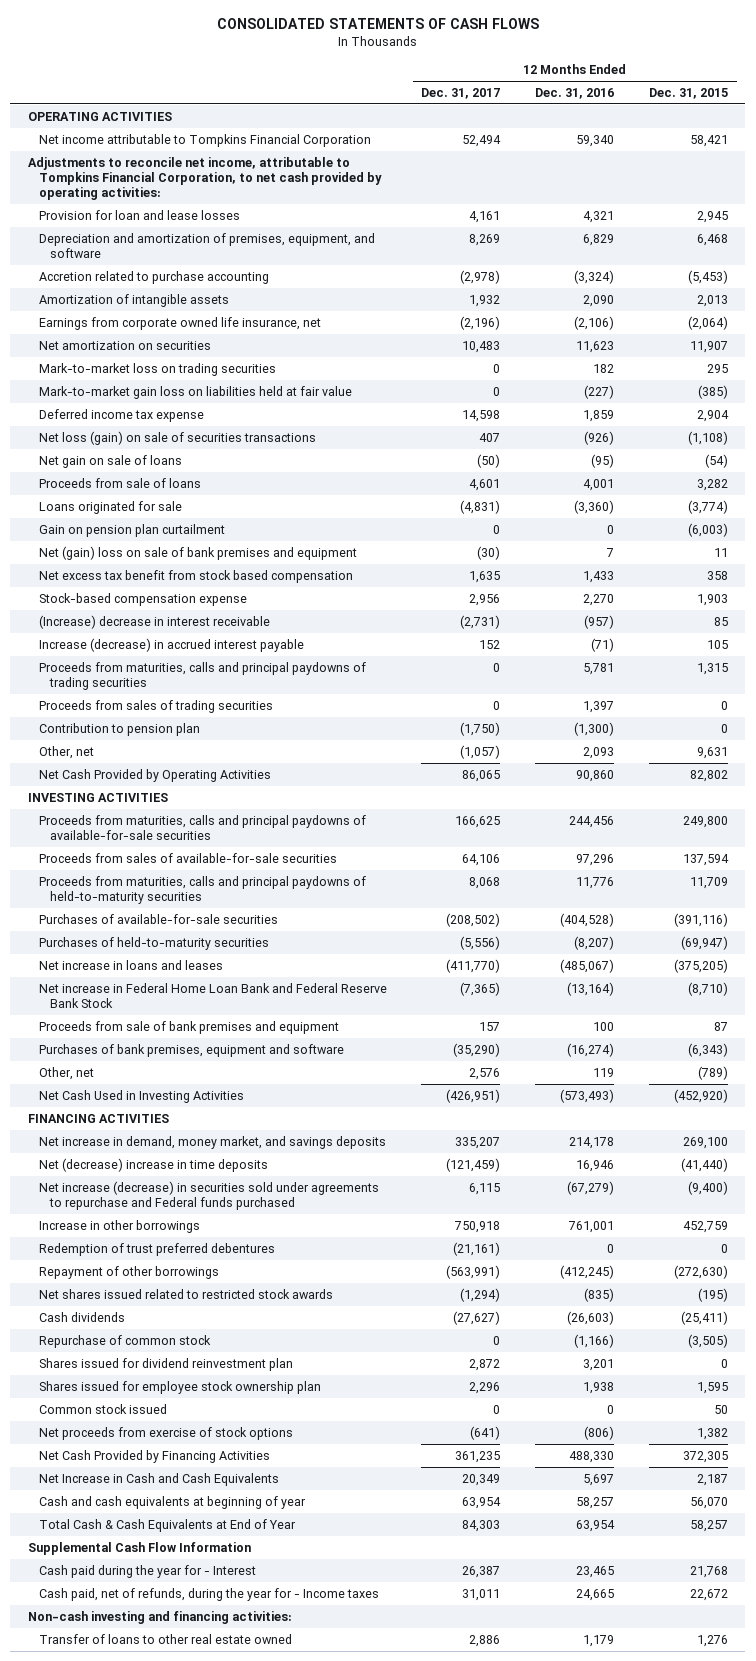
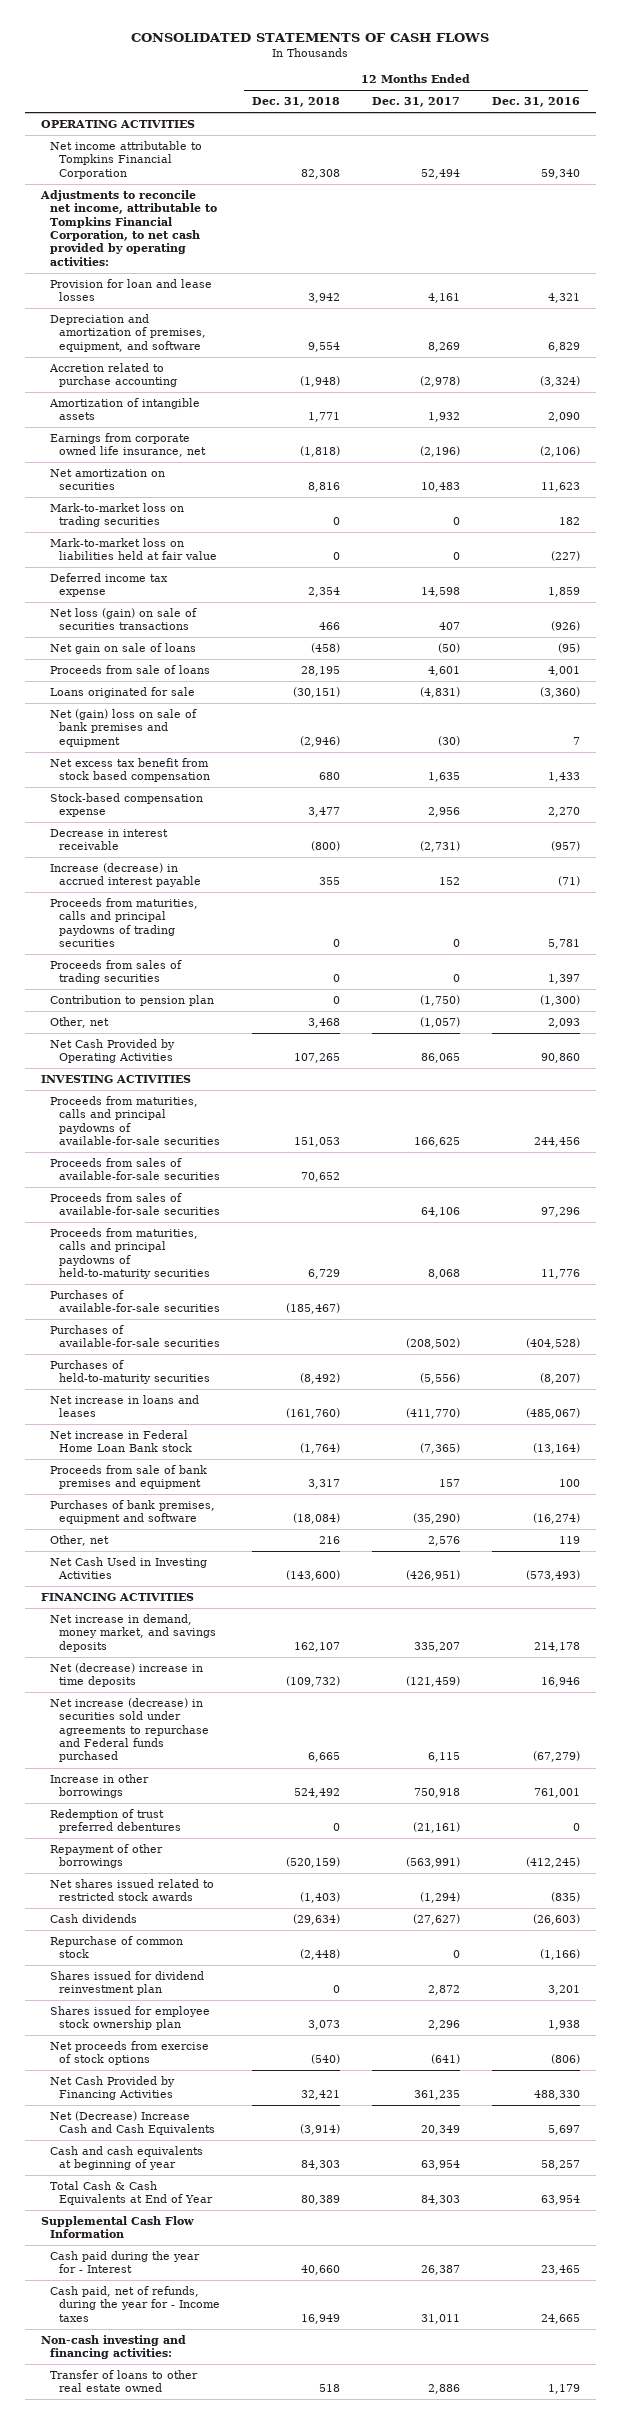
- | 12 Months Ended Dec. 31, 2017 | 12 Months Ended Dec. 31, 2016 | 12 Months Ended Dec. 31, 2015
+ | 12 Months Ended Dec. 31, 2018 | 12 Months Ended Dec. 31, 2017 | 12 Months Ended Dec. 31, 2016
- Mark-to-market gain loss on liabilities held at fair value | 0 | (227) | (385)
+ Mark-to-market loss on liabilities held at fair value | 0 | 0 | (227)
- Gain on pension plan curtailment | 0 | 0 | (6,003)
- (Increase) decrease in interest receivable | (2,731) | (957) | 85
+ Decrease in interest receivable | (800) | (2,731) | (957)
+ Proceeds from sales of available-for-sale securities | 70,652 | |
+ Purchases of available-for-sale securities | (185,467) | |
- Net increase in Federal Home Loan Bank and Federal Reserve Bank Stock | (7,365) | (13,164) | (8,710)
+ Net increase in Federal Home Loan Bank stock | (1,764) | (7,365) | (13,164)
- Common stock issued | 0 | 0 | 50
- Net Increase in Cash and Cash Equivalents | 20,349 | 5,697 | 2,187
+ Net (Decrease) Increase Cash and Cash Equivalents | (3,914) | 20,349 | 5,697

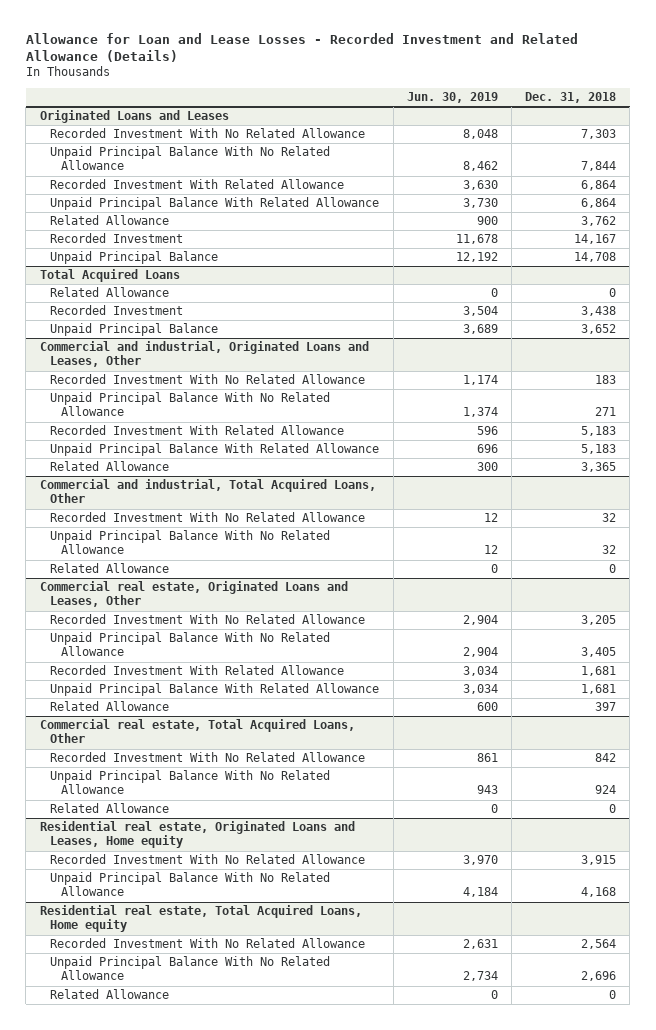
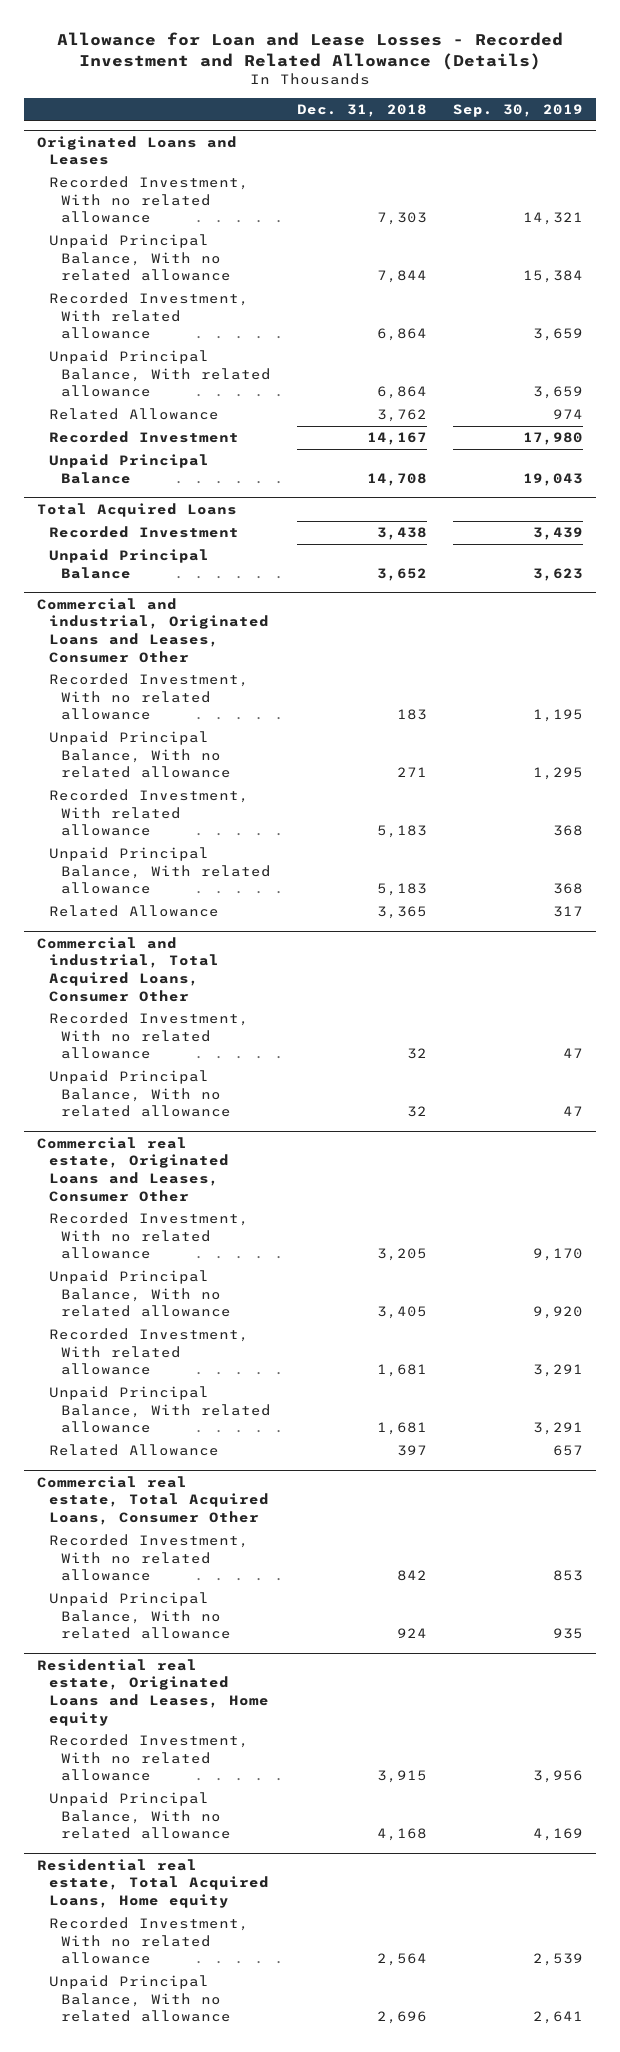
- | Jun. 30, 2019 | Dec. 31, 2018
+ | Dec. 31, 2018 | Sep. 30, 2019
@ Originated Loans and Leases
- Recorded Investment With No Related Allowance | 8,048 | 7,303
- Unpaid Principal Balance With No Related Allowance | 8,462 | 7,844
- Recorded Investment With Related Allowance | 3,630 | 6,864
- Unpaid Principal Balance With Related Allowance | 3,730 | 6,864
+ Recorded Investment, With no related allowance | 7,303 | 14,321
+ Unpaid Principal Balance, With no related allowance | 7,844 | 15,384
+ Recorded Investment, With related allowance | 6,864 | 3,659
+ Unpaid Principal Balance, With related allowance | 6,864 | 3,659
@ Total Acquired Loans
- Related Allowance | 0 | 0
- Commercial and industrial, Originated Loans and Leases, Other
- Recorded Investment With No Related Allowance | 1,174 | 183
- Unpaid Principal Balance With No Related Allowance | 1,374 | 271
- Recorded Investment With Related Allowance | 596 | 5,183
- Unpaid Principal Balance With Related Allowance | 696 | 5,183
+ Commercial and industrial, Originated Loans and Leases, Consumer Other
+ Recorded Investment, With no related allowance | 183 | 1,195
+ Unpaid Principal Balance, With no related allowance | 271 | 1,295
+ Recorded Investment, With related allowance | 5,183 | 368
+ Unpaid Principal Balance, With related allowance | 5,183 | 368
- Commercial and industrial, Total Acquired Loans, Other
- Recorded Investment With No Related Allowance | 12 | 32
- Unpaid Principal Balance With No Related Allowance | 12 | 32
- Related Allowance | 0 | 0
- Commercial real estate, Originated Loans and Leases, Other
- Recorded Investment With No Related Allowance | 2,904 | 3,205
- Unpaid Principal Balance With No Related Allowance | 2,904 | 3,405
- Recorded Investment With Related Allowance | 3,034 | 1,681
- Unpaid Principal Balance With Related Allowance | 3,034 | 1,681
+ Commercial and industrial, Total Acquired Loans, Consumer Other
+ Recorded Investment, With no related allowance | 32 | 47
+ Unpaid Principal Balance, With no related allowance | 32 | 47
+ Commercial real estate, Originated Loans and Leases, Consumer Other
+ Recorded Investment, With no related allowance | 3,205 | 9,170
+ Unpaid Principal Balance, With no related allowance | 3,405 | 9,920
+ Recorded Investment, With related allowance | 1,681 | 3,291
+ Unpaid Principal Balance, With related allowance | 1,681 | 3,291
- Commercial real estate, Total Acquired Loans, Other
- Recorded Investment With No Related Allowance | 861 | 842
- Unpaid Principal Balance With No Related Allowance | 943 | 924
- Related Allowance | 0 | 0
+ Commercial real estate, Total Acquired Loans, Consumer Other
+ Recorded Investment, With no related allowance | 842 | 853
+ Unpaid Principal Balance, With no related allowance | 924 | 935
@ Residential real estate, Originated Loans and Leases, Home equity
- Recorded Investment With No Related Allowance | 3,970 | 3,915
- Unpaid Principal Balance With No Related Allowance | 4,184 | 4,168
+ Recorded Investment, With no related allowance | 3,915 | 3,956
+ Unpaid Principal Balance, With no related allowance | 4,168 | 4,169
@ Residential real estate, Total Acquired Loans, Home equity
- Recorded Investment With No Related Allowance | 2,631 | 2,564
- Unpaid Principal Balance With No Related Allowance | 2,734 | 2,696
- Related Allowance | 0 | 0
+ Recorded Investment, With no related allowance | 2,564 | 2,539
+ Unpaid Principal Balance, With no related allowance | 2,696 | 2,641

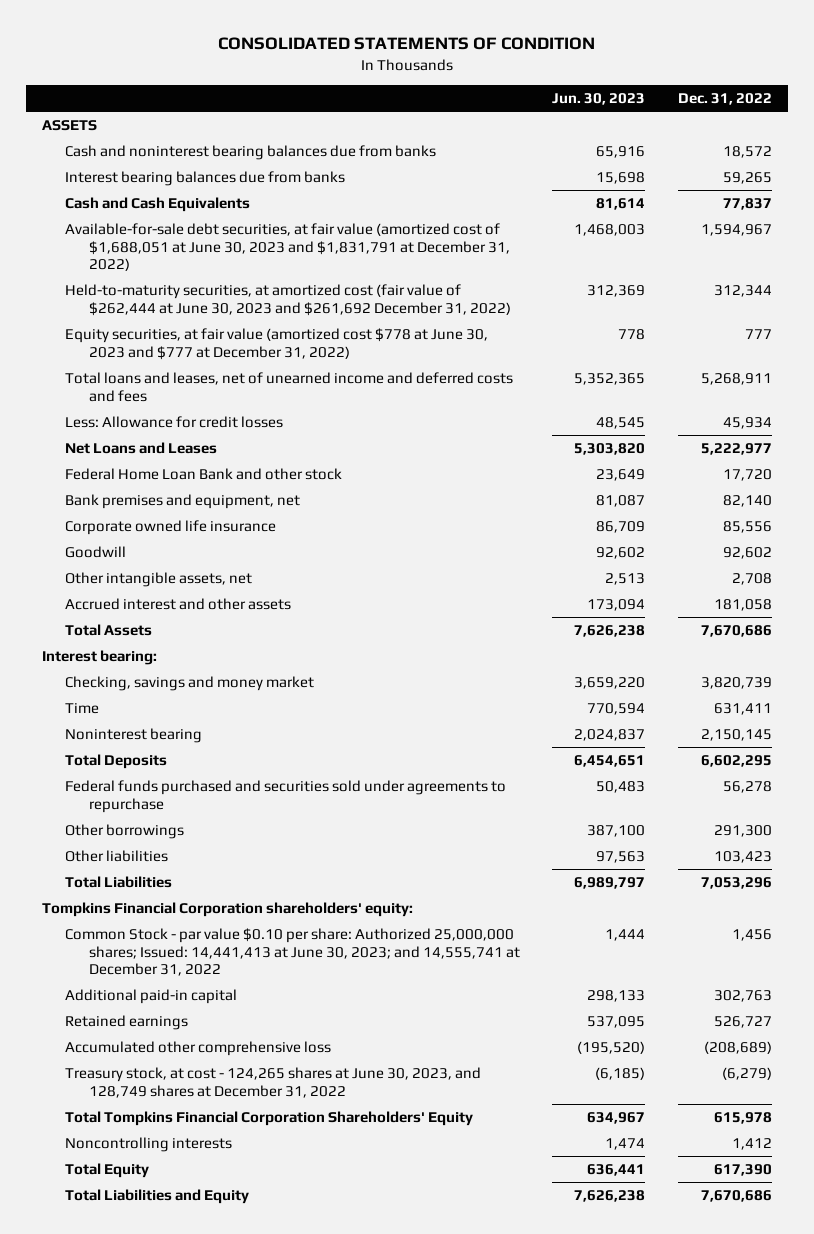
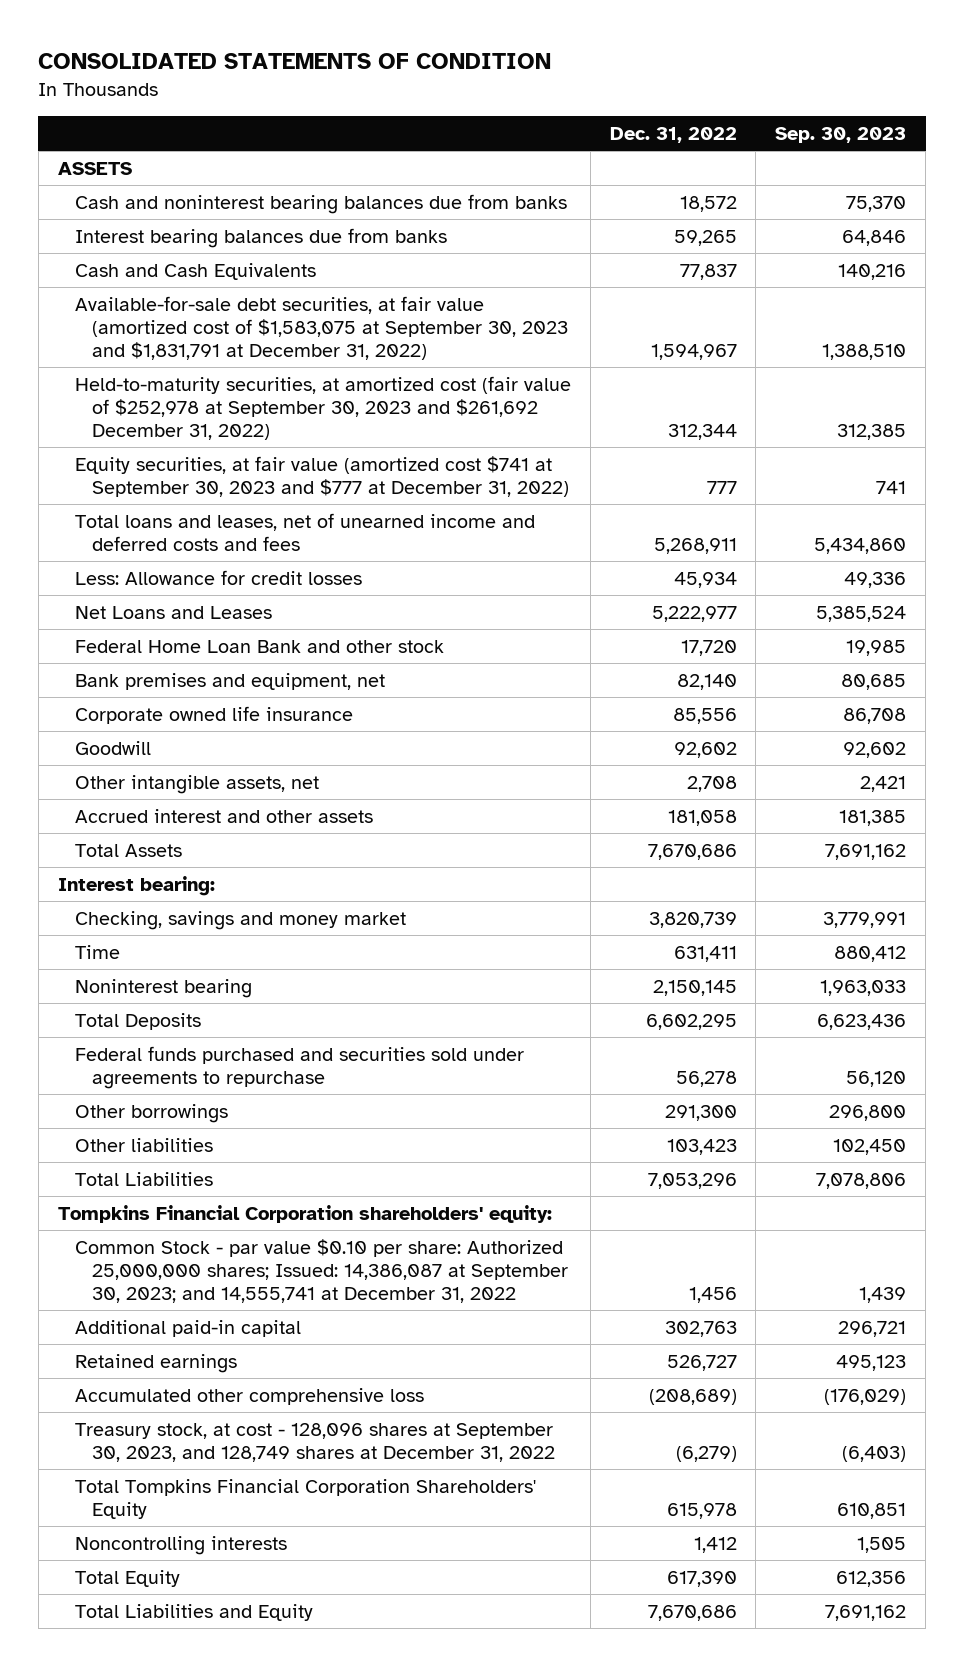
- | Jun. 30, 2023 | Dec. 31, 2022
+ | Dec. 31, 2022 | Sep. 30, 2023
- Available-for-sale debt securities, at fair value (amortized cost of $1,688,051 at June 30, 2023 and $1,831,791 at December 31, 2022) | 1,468,003 | 1,594,967
- Held-to-maturity securities, at amortized cost (fair value of $262,444 at June 30, 2023 and $261,692 December 31, 2022) | 312,369 | 312,344
- Equity securities, at fair value (amortized cost $778 at June 30, 2023 and $777 at December 31, 2022) | 778 | 777
+ Available-for-sale debt securities, at fair value (amortized cost of $1,583,075 at September 30, 2023 and $1,831,791 at December 31, 2022) | 1,594,967 | 1,388,510
+ Held-to-maturity securities, at amortized cost (fair value of $252,978 at September 30, 2023 and $261,692 December 31, 2022) | 312,344 | 312,385
+ Equity securities, at fair value (amortized cost $741 at September 30, 2023 and $777 at December 31, 2022) | 777 | 741
- Common Stock - par value $0.10 per share: Authorized 25,000,000 shares; Issued: 14,441,413 at June 30, 2023; and 14,555,741 at December 31, 2022 | 1,444 | 1,456
+ Common Stock - par value $0.10 per share: Authorized 25,000,000 shares; Issued: 14,386,087 at September 30, 2023; and 14,555,741 at December 31, 2022 | 1,456 | 1,439
- Treasury stock, at cost - 124,265 shares at June 30, 2023, and 128,749 shares at December 31, 2022 | (6,185) | (6,279)
+ Treasury stock, at cost - 128,096 shares at September 30, 2023, and 128,749 shares at December 31, 2022 | (6,279) | (6,403)

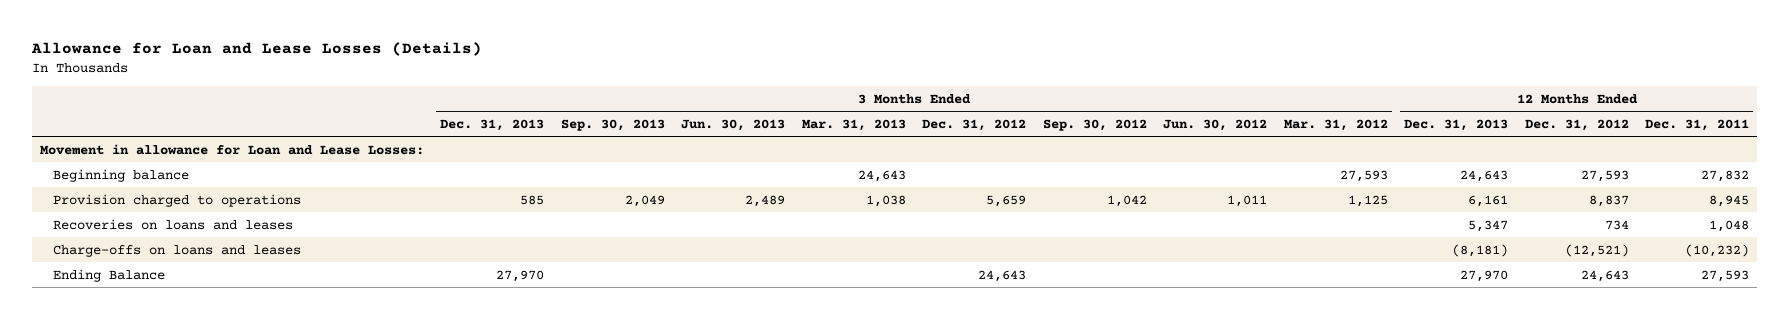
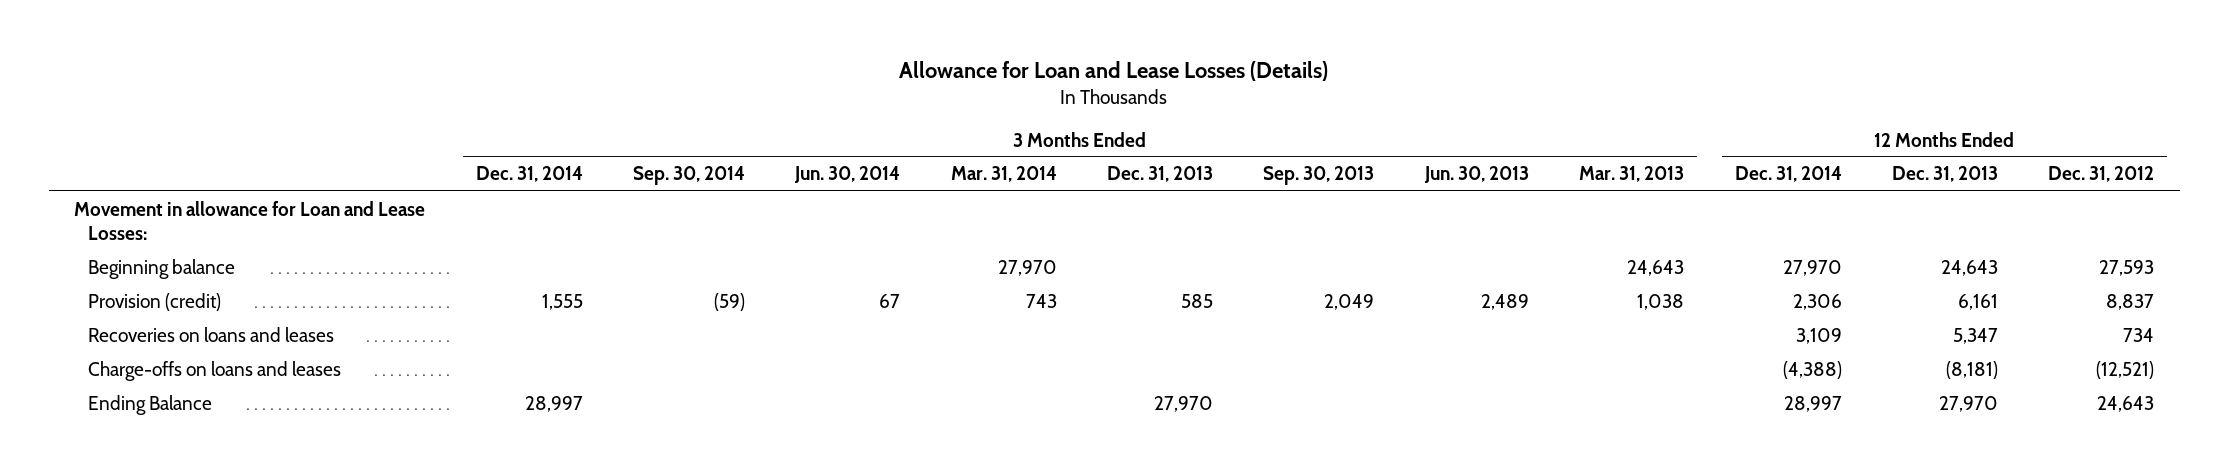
- | 3 Months Ended Dec. 31, 2013 | 3 Months Ended Sep. 30, 2013 | 3 Months Ended Jun. 30, 2013 | 3 Months Ended Mar. 31, 2013 | 3 Months Ended Dec. 31, 2012 | 3 Months Ended Sep. 30, 2012 | 3 Months Ended Jun. 30, 2012 | 3 Months Ended Mar. 31, 2012 | 12 Months Ended Dec. 31, 2013 | 12 Months Ended Dec. 31, 2012 | 12 Months Ended Dec. 31, 2011
+ | 3 Months Ended Dec. 31, 2014 | 3 Months Ended Sep. 30, 2014 | 3 Months Ended Jun. 30, 2014 | 3 Months Ended Mar. 31, 2014 | 3 Months Ended Dec. 31, 2013 | 3 Months Ended Sep. 30, 2013 | 3 Months Ended Jun. 30, 2013 | 3 Months Ended Mar. 31, 2013 | 12 Months Ended Dec. 31, 2014 | 12 Months Ended Dec. 31, 2013 | 12 Months Ended Dec. 31, 2012
- Provision charged to operations | 585 | 2,049 | 2,489 | 1,038 | 5,659 | 1,042 | 1,011 | 1,125 | 6,161 | 8,837 | 8,945
+ Provision (credit) | 1,555 | (59) | 67 | 743 | 585 | 2,049 | 2,489 | 1,038 | 2,306 | 6,161 | 8,837

